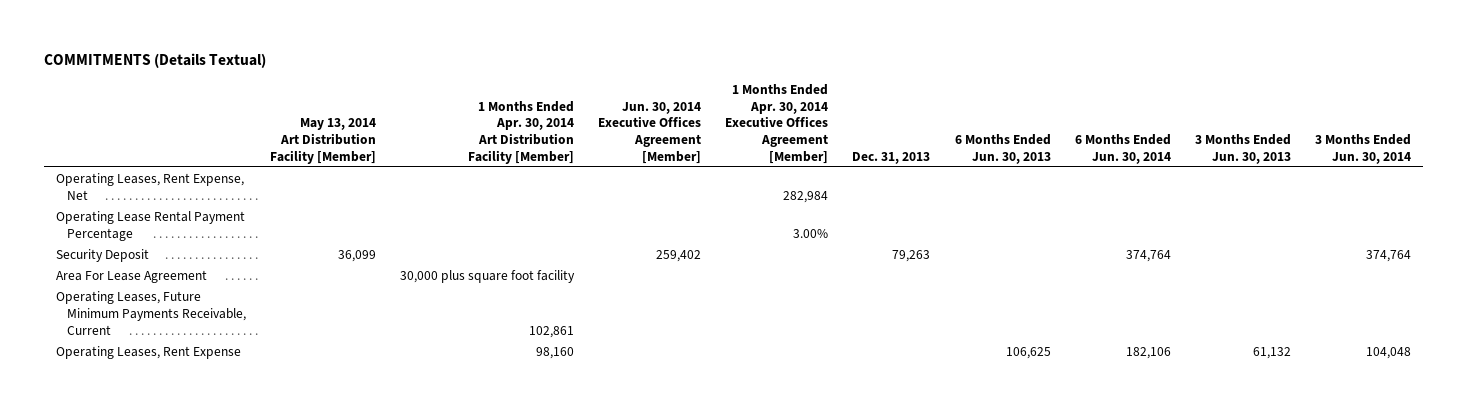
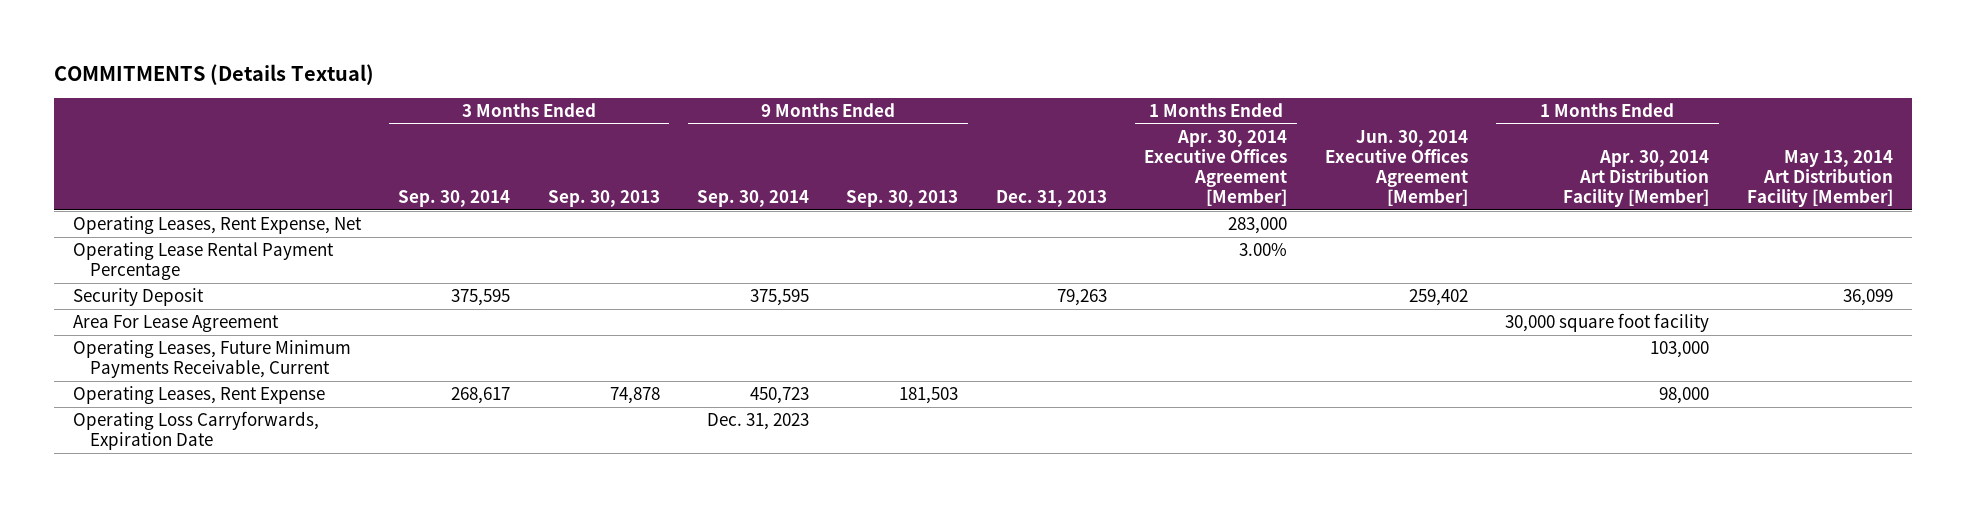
- | May 13, 2014 Art Distribution Facility [Member] | 1 Months Ended Apr. 30, 2014 Art Distribution Facility [Member] | Jun. 30, 2014 Executive Offices Agreement [Member] | 1 Months Ended Apr. 30, 2014 Executive Offices Agreement [Member] | Dec. 31, 2013 | 6 Months Ended Jun. 30, 2013 | 6 Months Ended Jun. 30, 2014 | 3 Months Ended Jun. 30, 2013 | 3 Months Ended Jun. 30, 2014
+ | 3 Months Ended Sep. 30, 2014 | 3 Months Ended Sep. 30, 2013 | 9 Months Ended Sep. 30, 2014 | 9 Months Ended Sep. 30, 2013 | Dec. 31, 2013 | 1 Months Ended Apr. 30, 2014 Executive Offices Agreement [Member] | Jun. 30, 2014 Executive Offices Agreement [Member] | 1 Months Ended Apr. 30, 2014 Art Distribution Facility [Member] | May 13, 2014 Art Distribution Facility [Member]
- Operating Leases, Rent Expense, Net | | | | 282,984 | | | | |
+ Operating Leases, Rent Expense, Net | | | | | | 283,000 | | |
- Area For Lease Agreement | | 30,000 plus square foot facility | | | | | | |
- Operating Leases, Future Minimum Payments Receivable, Current | | 102,861 | | | | | | |
- Operating Leases, Rent Expense | | 98,160 | | | | 106,625 | 182,106 | 61,132 | 104,048
+ Area For Lease Agreement | | | | | | | | 30,000 square foot facility |
+ Operating Leases, Future Minimum Payments Receivable, Current | | | | | | | | 103,000 |
+ Operating Leases, Rent Expense | 268,617 | 74,878 | 450,723 | 181,503 | | | | 98,000 |
+ Operating Loss Carryforwards, Expiration Date | | | Dec. 31, 2023 | | | | | |

